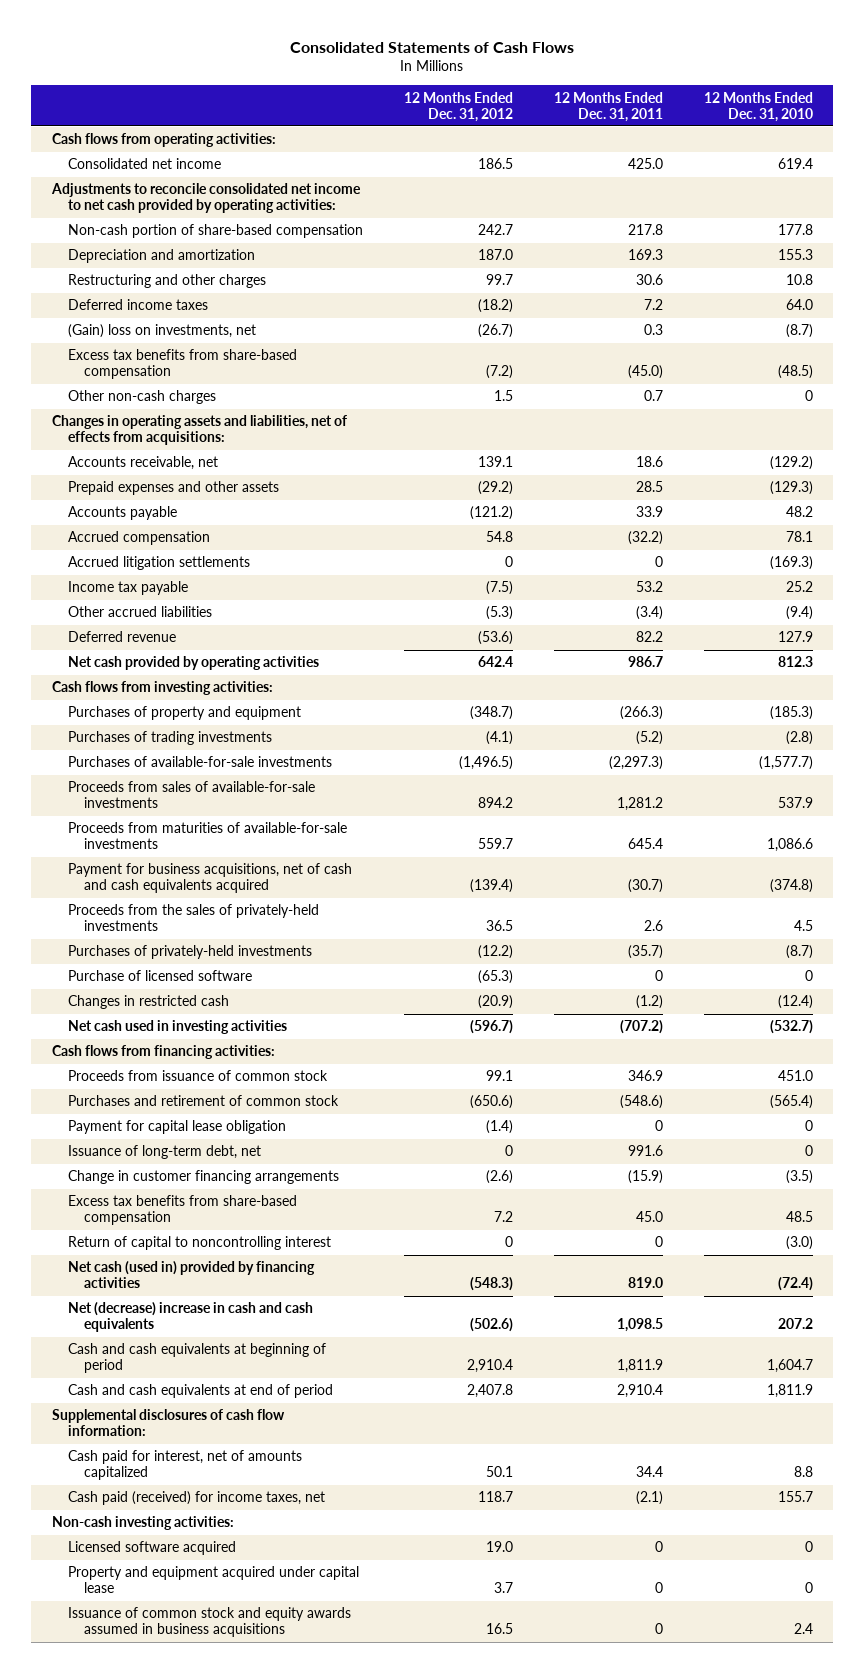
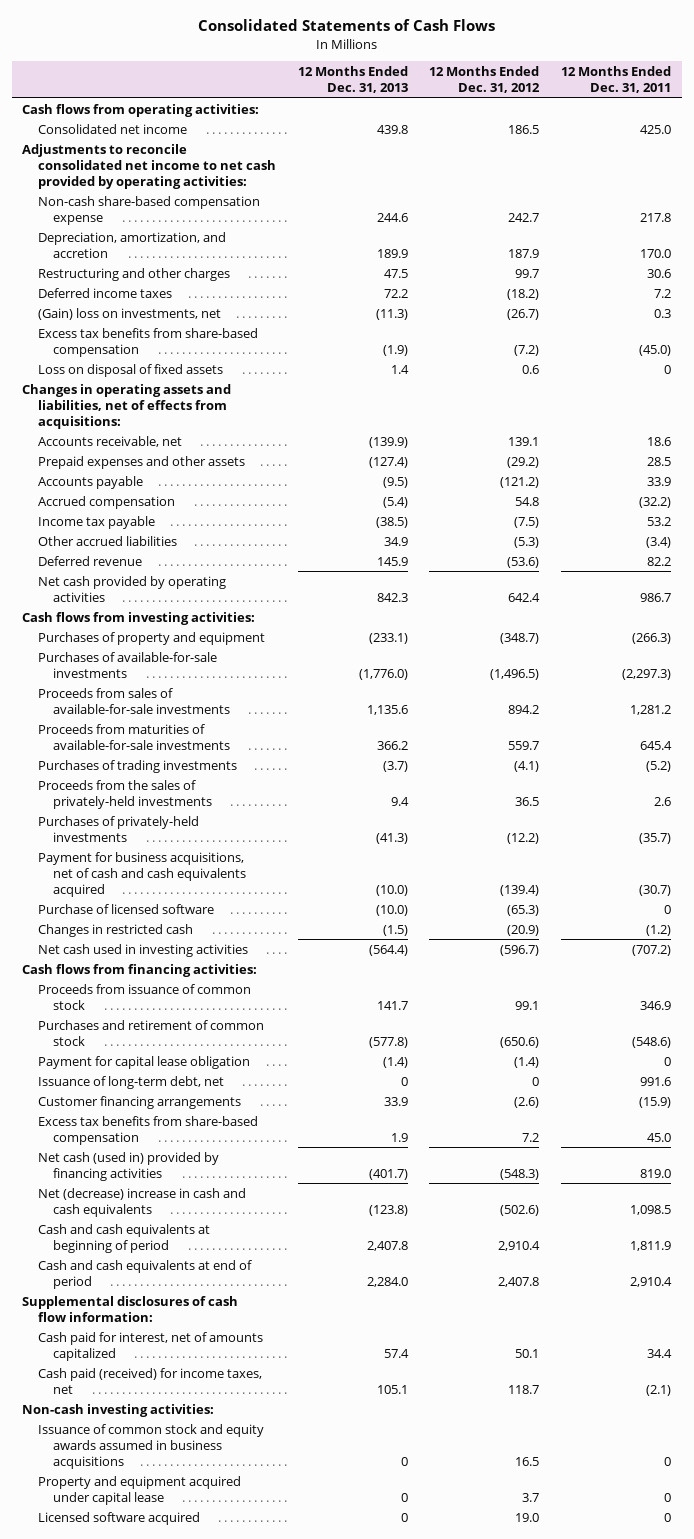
- | 12 Months Ended Dec. 31, 2012 | 12 Months Ended Dec. 31, 2011 | 12 Months Ended Dec. 31, 2010
+ | 12 Months Ended Dec. 31, 2013 | 12 Months Ended Dec. 31, 2012 | 12 Months Ended Dec. 31, 2011
- Non-cash portion of share-based compensation | 242.7 | 217.8 | 177.8
- Depreciation and amortization | 187.0 | 169.3 | 155.3
+ Non-cash share-based compensation expense | 244.6 | 242.7 | 217.8
+ Depreciation, amortization, and accretion | 189.9 | 187.9 | 170.0
- Other non-cash charges | 1.5 | 0.7 | 0
+ Loss on disposal of fixed assets | 1.4 | 0.6 | 0
- Accrued litigation settlements | 0 | 0 | (169.3)
moved down: Purchases of trading investments | (3.7) | (4.1) | (5.2)
moved down: Payment for business acquisitions, net of cash and cash equivalents acquired | (10.0) | (139.4) | (30.7)
- Change in customer financing arrangements | (2.6) | (15.9) | (3.5)
+ Customer financing arrangements | 33.9 | (2.6) | (15.9)
- Return of capital to noncontrolling interest | 0 | 0 | (3.0)
moved down: Property and equipment acquired under capital lease | 0 | 3.7 | 0
moved down: Licensed software acquired | 0 | 19.0 | 0

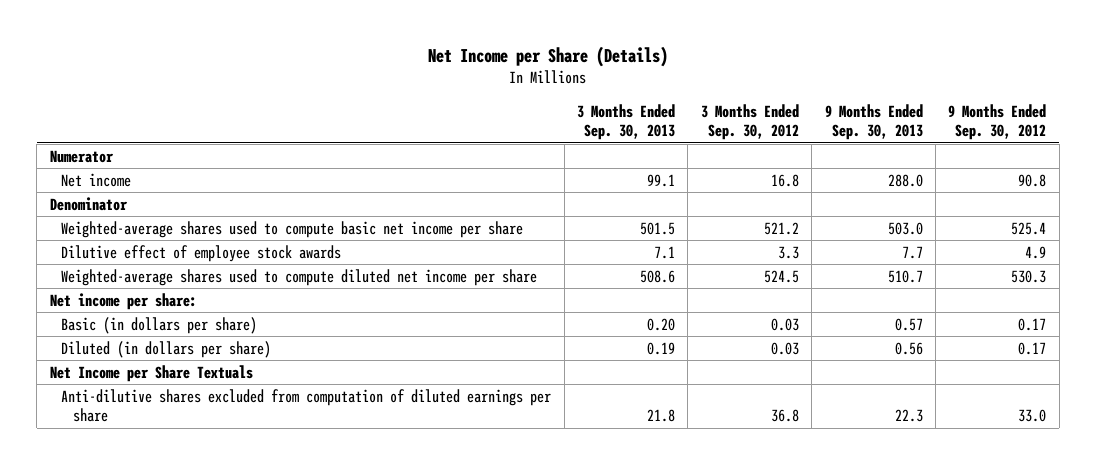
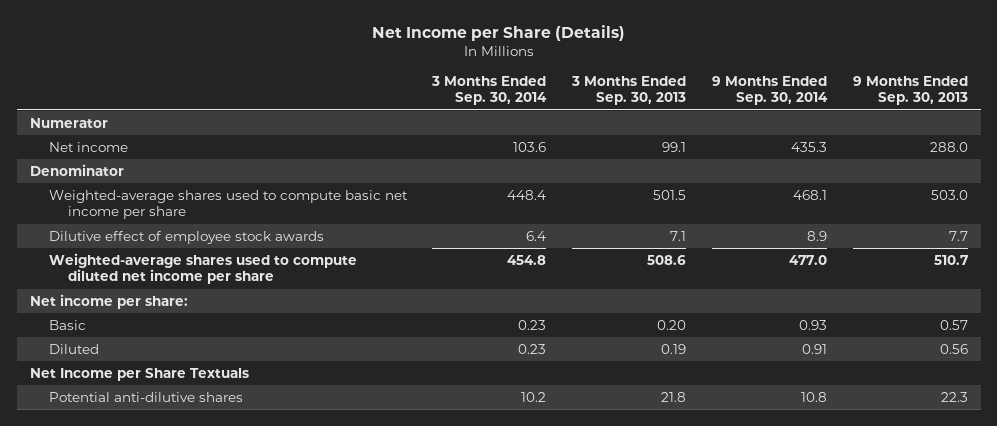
- | 3 Months Ended Sep. 30, 2013 | 3 Months Ended Sep. 30, 2012 | 9 Months Ended Sep. 30, 2013 | 9 Months Ended Sep. 30, 2012
+ | 3 Months Ended Sep. 30, 2014 | 3 Months Ended Sep. 30, 2013 | 9 Months Ended Sep. 30, 2014 | 9 Months Ended Sep. 30, 2013
- Basic (in dollars per share) | 0.20 | 0.03 | 0.57 | 0.17
- Diluted (in dollars per share) | 0.19 | 0.03 | 0.56 | 0.17
+ Basic | 0.23 | 0.20 | 0.93 | 0.57
+ Diluted | 0.23 | 0.19 | 0.91 | 0.56
- Anti-dilutive shares excluded from computation of diluted earnings per share | 21.8 | 36.8 | 22.3 | 33.0
+ Potential anti-dilutive shares | 10.2 | 21.8 | 10.8 | 22.3

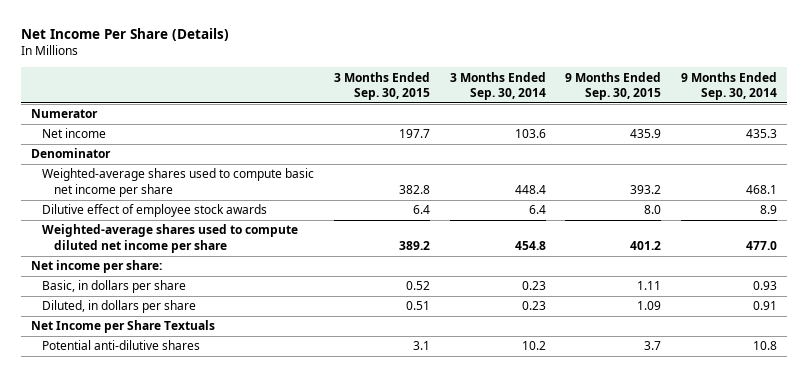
- Net Income per Share (Details)
+ Net Income Per Share (Details)
- | 3 Months Ended Sep. 30, 2014 | 3 Months Ended Sep. 30, 2013 | 9 Months Ended Sep. 30, 2014 | 9 Months Ended Sep. 30, 2013
+ | 3 Months Ended Sep. 30, 2015 | 3 Months Ended Sep. 30, 2014 | 9 Months Ended Sep. 30, 2015 | 9 Months Ended Sep. 30, 2014
- Basic | 0.23 | 0.20 | 0.93 | 0.57
- Diluted | 0.23 | 0.19 | 0.91 | 0.56
+ Basic, in dollars per share | 0.52 | 0.23 | 1.11 | 0.93
+ Diluted, in dollars per share | 0.51 | 0.23 | 1.09 | 0.91

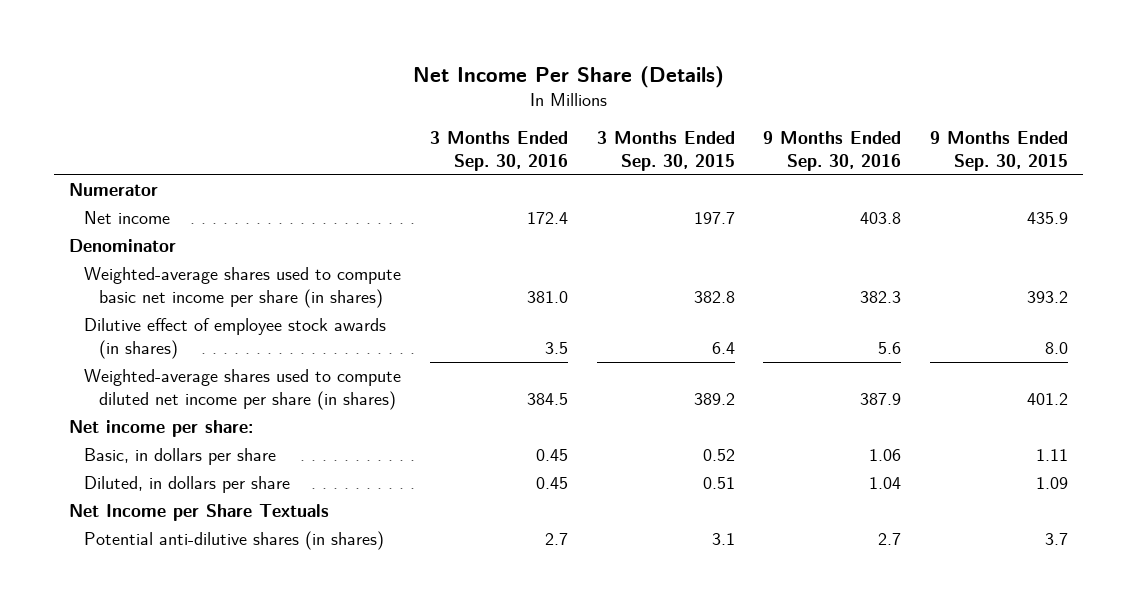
- | 3 Months Ended Sep. 30, 2015 | 3 Months Ended Sep. 30, 2014 | 9 Months Ended Sep. 30, 2015 | 9 Months Ended Sep. 30, 2014
+ | 3 Months Ended Sep. 30, 2016 | 3 Months Ended Sep. 30, 2015 | 9 Months Ended Sep. 30, 2016 | 9 Months Ended Sep. 30, 2015
- Weighted-average shares used to compute basic net income per share | 382.8 | 448.4 | 393.2 | 468.1
- Dilutive effect of employee stock awards | 6.4 | 6.4 | 8.0 | 8.9
- Weighted-average shares used to compute diluted net income per share | 389.2 | 454.8 | 401.2 | 477.0
+ Weighted-average shares used to compute basic net income per share (in shares) | 381.0 | 382.8 | 382.3 | 393.2
+ Dilutive effect of employee stock awards (in shares) | 3.5 | 6.4 | 5.6 | 8.0
+ Weighted-average shares used to compute diluted net income per share (in shares) | 384.5 | 389.2 | 387.9 | 401.2
- Potential anti-dilutive shares | 3.1 | 10.2 | 3.7 | 10.8
+ Potential anti-dilutive shares (in shares) | 2.7 | 3.1 | 2.7 | 3.7

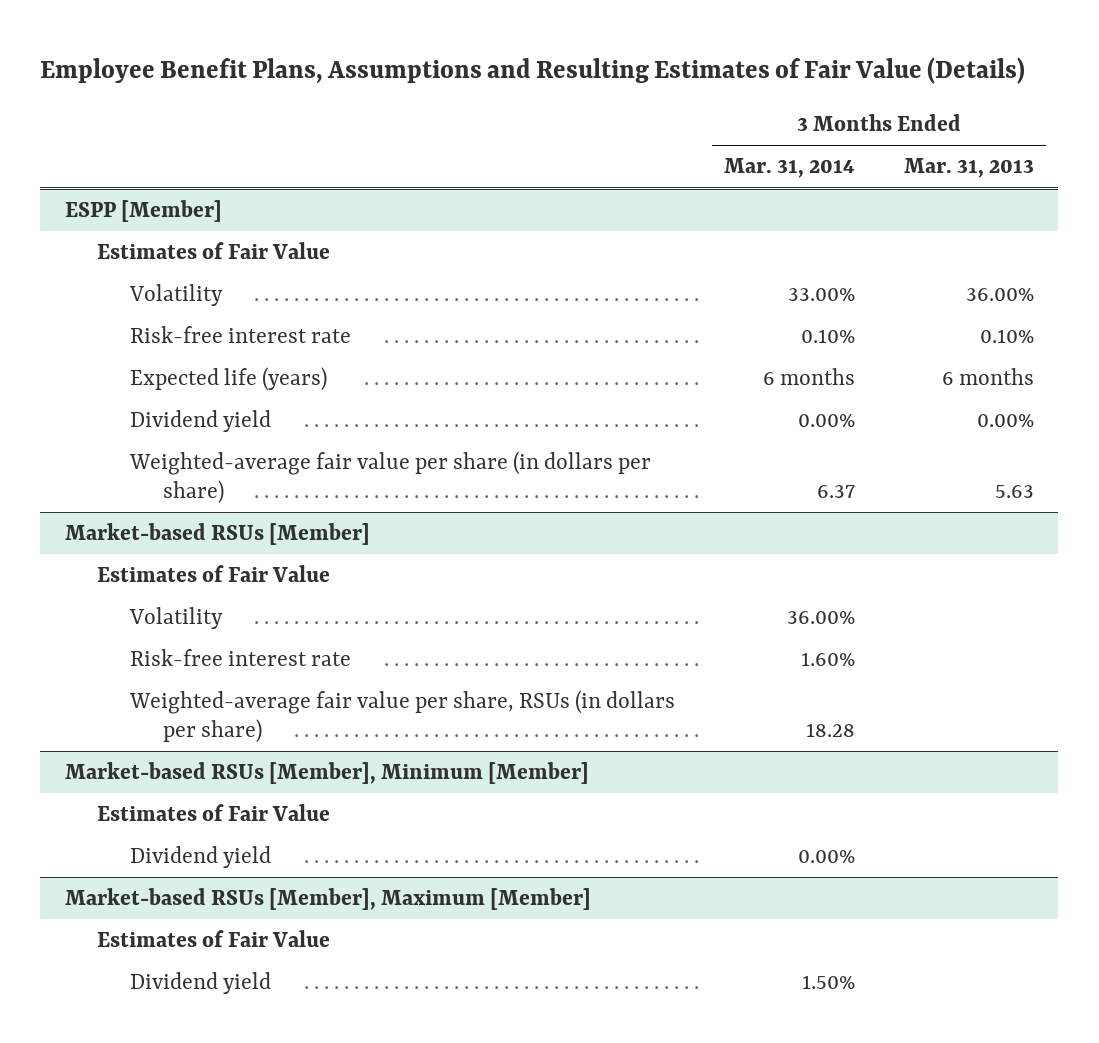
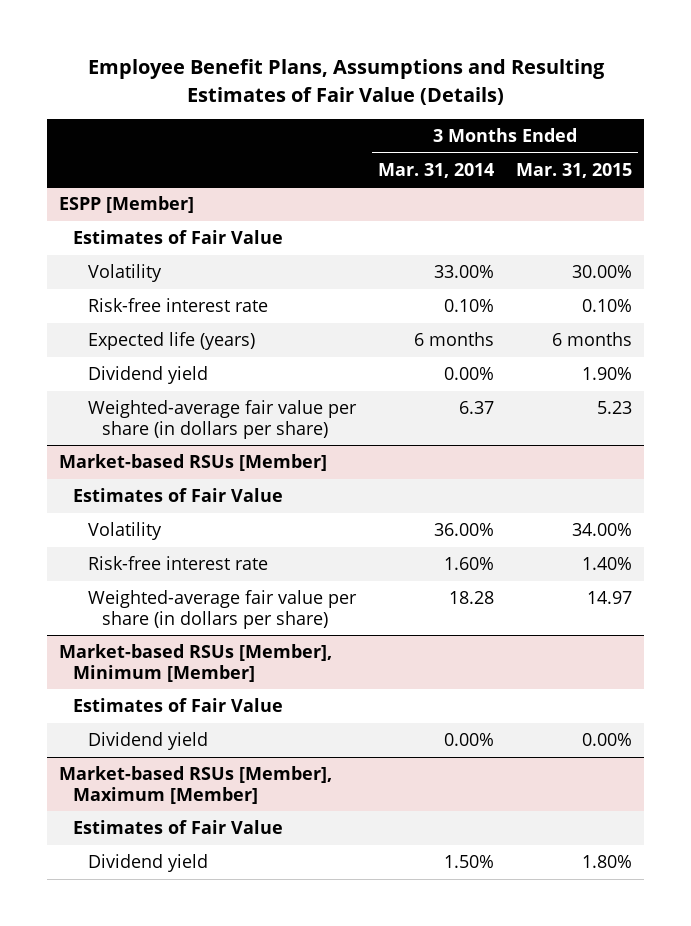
- | 3 Months Ended Mar. 31, 2014 | 3 Months Ended Mar. 31, 2013
+ | 3 Months Ended Mar. 31, 2014 | 3 Months Ended Mar. 31, 2015
@ Market-based RSUs [Member]
- Weighted-average fair value per share, RSUs (in dollars per share) | 18.28 |
+ Weighted-average fair value per share (in dollars per share) | 18.28 | 14.97

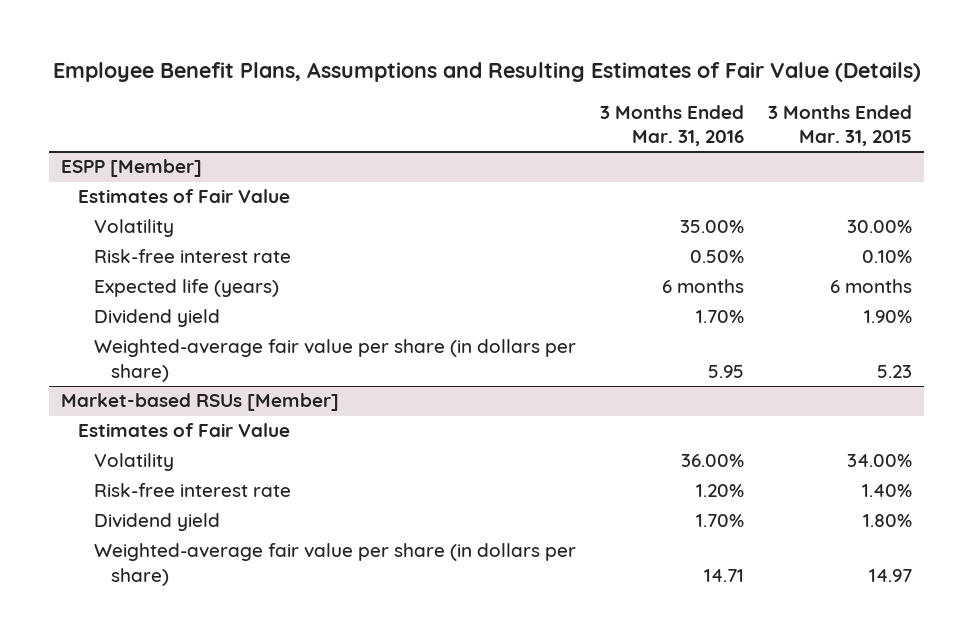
- | 3 Months Ended Mar. 31, 2014 | 3 Months Ended Mar. 31, 2015
+ | 3 Months Ended Mar. 31, 2016 | 3 Months Ended Mar. 31, 2015
- Market-based RSUs [Member], Minimum [Member]
- Estimates of Fair Value
- Dividend yield | 0.00% | 0.00%
- Market-based RSUs [Member], Maximum [Member]
- Estimates of Fair Value
@ Market-based RSUs [Member]
moved down: Weighted-average fair value per share (in dollars per share) | 14.71 | 14.97

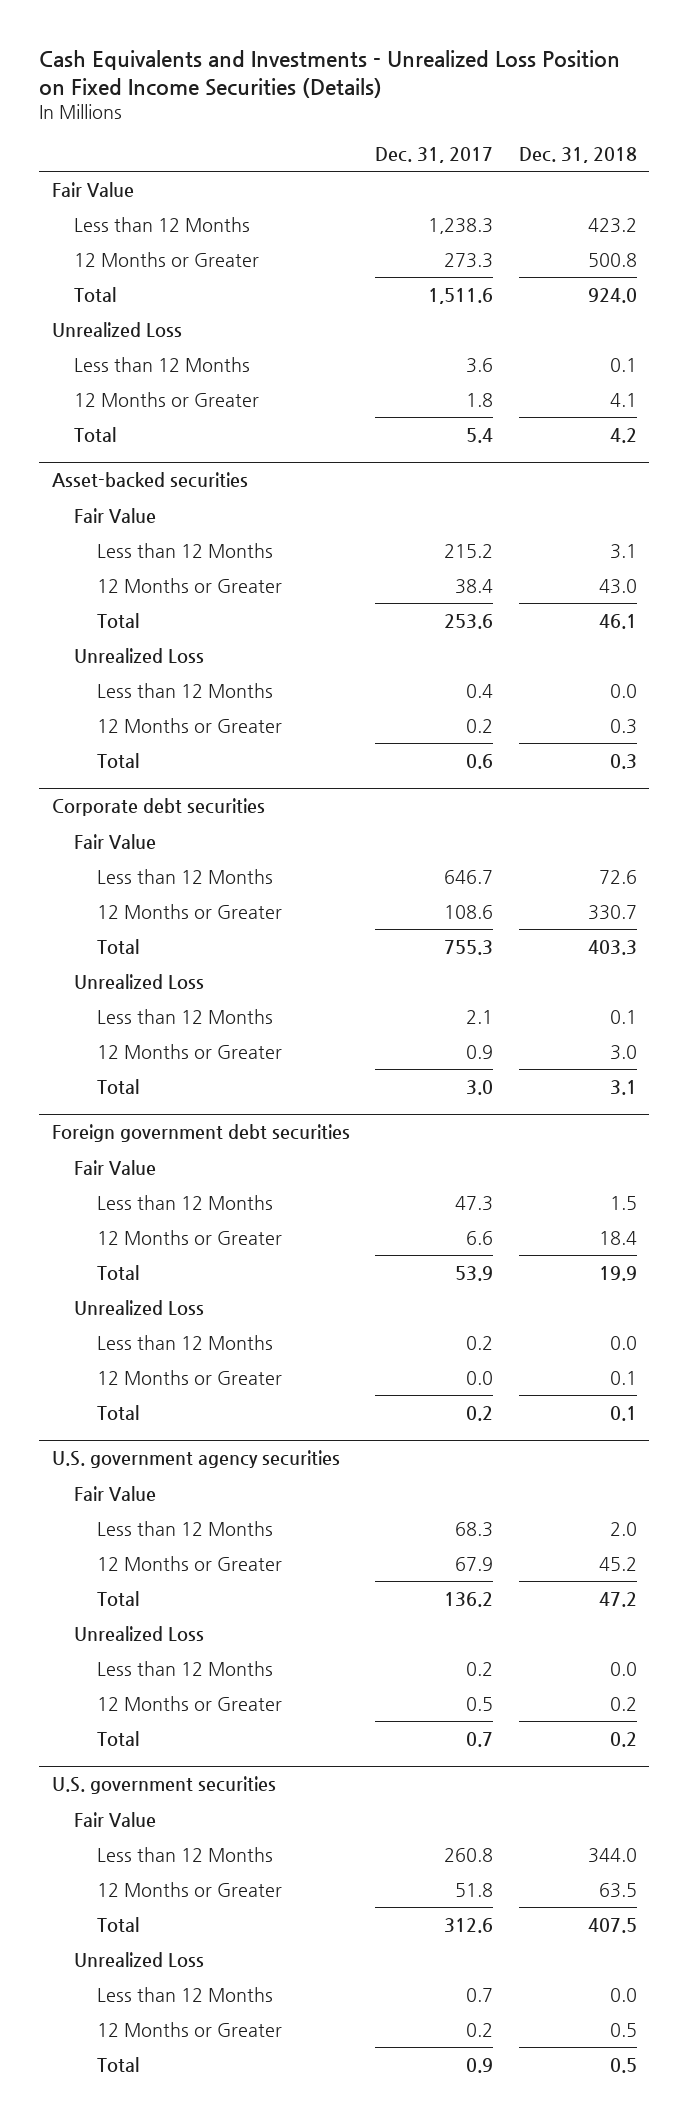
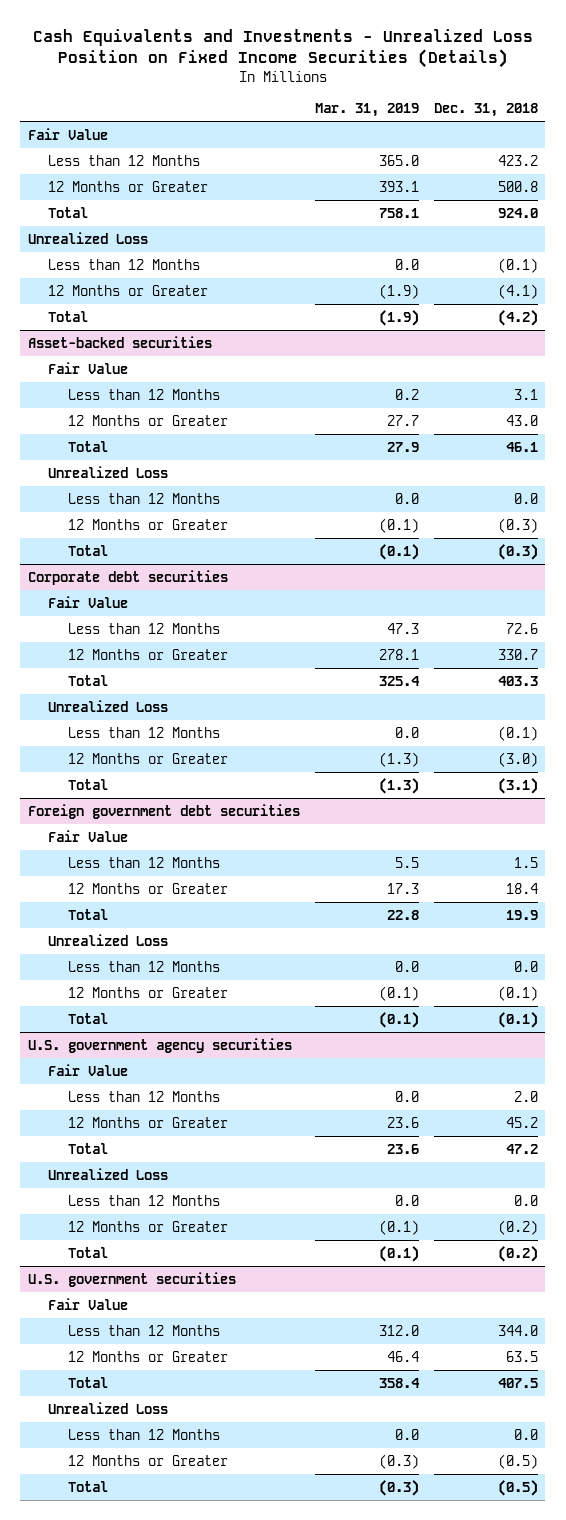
- | Dec. 31, 2017 | Dec. 31, 2018
+ | Mar. 31, 2019 | Dec. 31, 2018
- Less than 12 Months | 3.6 | 0.1
- 12 Months or Greater | 1.8 | 4.1
- Total | 5.4 | 4.2
+ Less than 12 Months | 0.0 | (0.1)
+ 12 Months or Greater | (1.9) | (4.1)
+ Total | (1.9) | (4.2)
@ Asset-backed securities
- 12 Months or Greater | 0.2 | 0.3
- Total | 0.6 | 0.3
+ 12 Months or Greater | (0.1) | (0.3)
+ Total | (0.1) | (0.3)
@ Corporate debt securities
- Less than 12 Months | 2.1 | 0.1
- 12 Months or Greater | 0.9 | 3.0
- Total | 3.0 | 3.1
+ Less than 12 Months | 0.0 | (0.1)
+ 12 Months or Greater | (1.3) | (3.0)
+ Total | (1.3) | (3.1)
@ Foreign government debt securities
- 12 Months or Greater | 0.0 | 0.1
- Total | 0.2 | 0.1
+ 12 Months or Greater | (0.1) | (0.1)
+ Total | (0.1) | (0.1)
@ U.S. government agency securities
- 12 Months or Greater | 0.5 | 0.2
- Total | 0.7 | 0.2
+ 12 Months or Greater | (0.1) | (0.2)
+ Total | (0.1) | (0.2)
@ U.S. government securities
- 12 Months or Greater | 0.2 | 0.5
- Total | 0.9 | 0.5
+ 12 Months or Greater | (0.3) | (0.5)
+ Total | (0.3) | (0.5)

